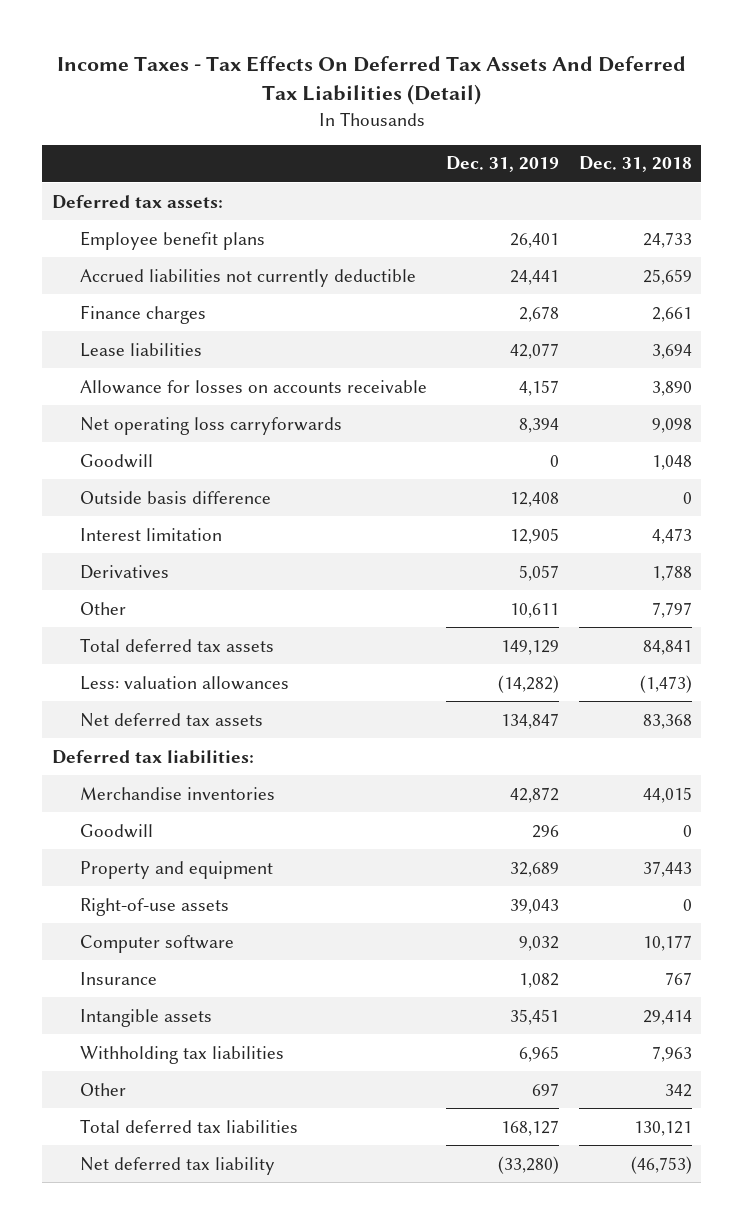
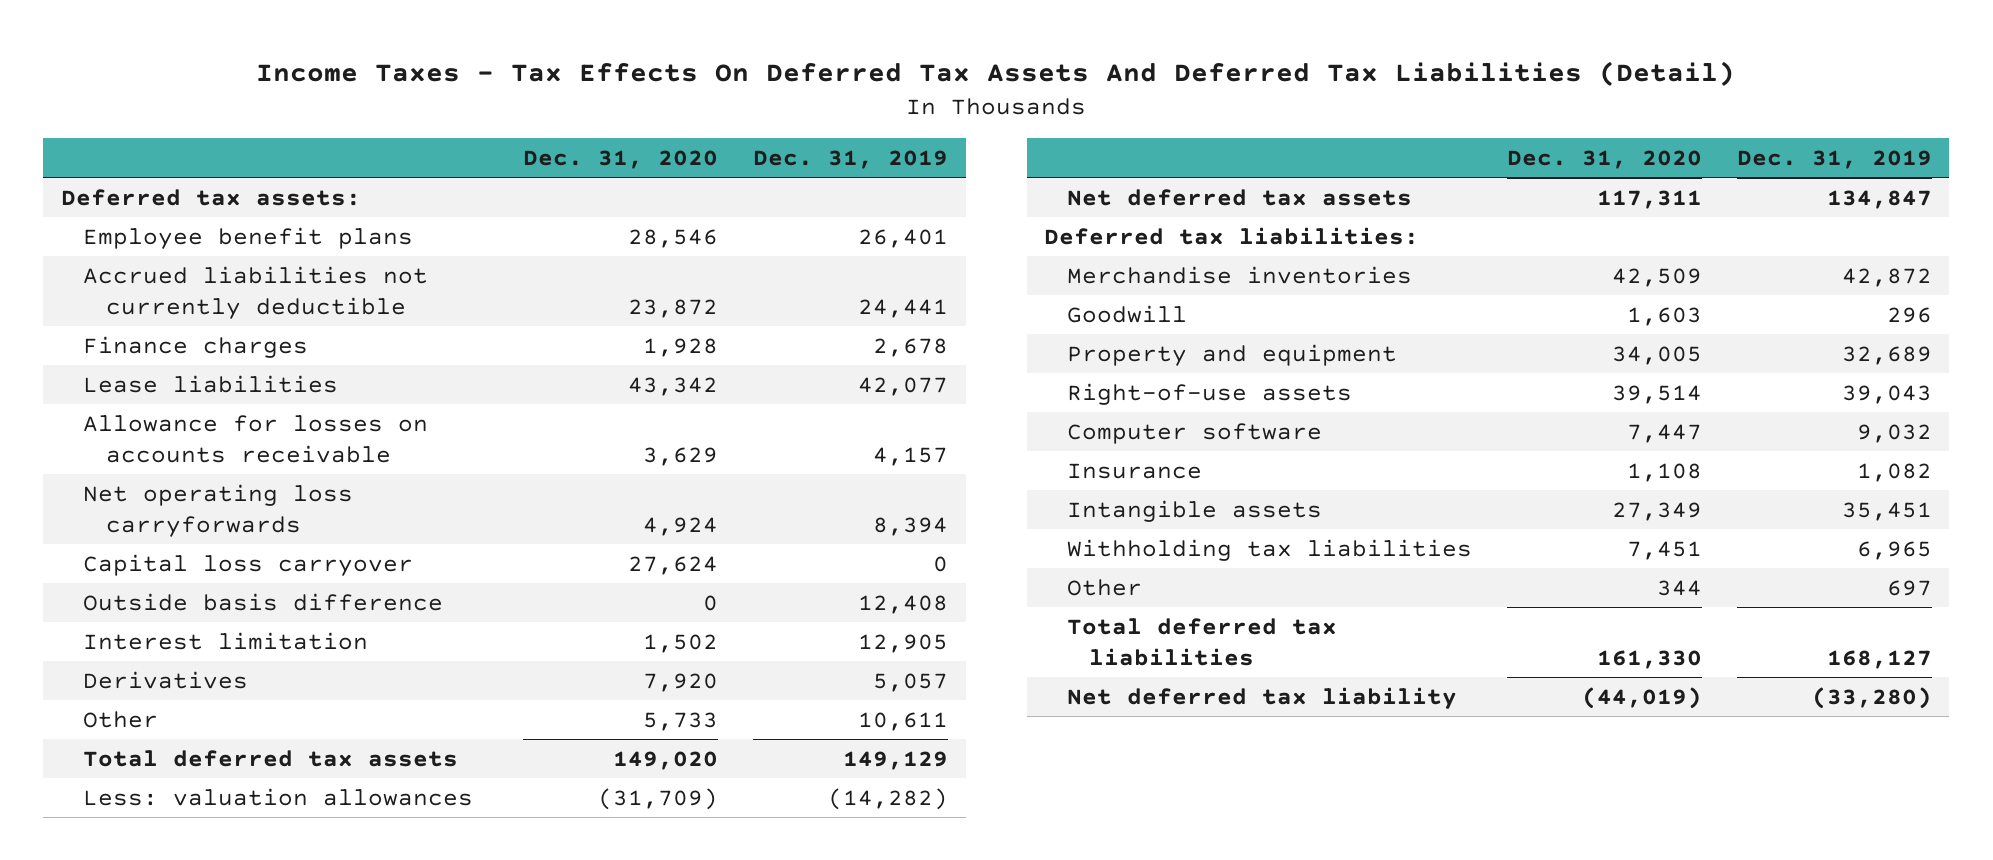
- | Dec. 31, 2019 | Dec. 31, 2018
+ | Dec. 31, 2020 | Dec. 31, 2019
- Goodwill | 0 | 1,048
+ Capital loss carryover | 27,624 | 0

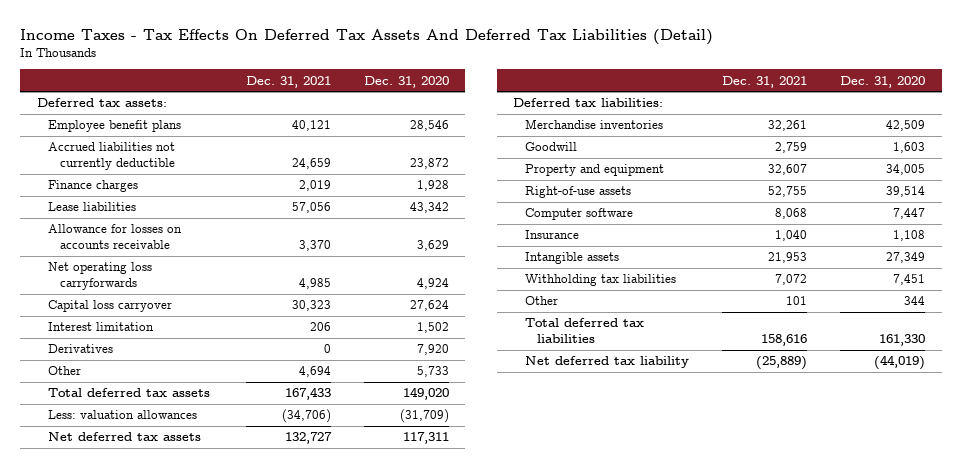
- | Dec. 31, 2020 | Dec. 31, 2019
+ | Dec. 31, 2021 | Dec. 31, 2020
- Outside basis difference | 0 | 12,408

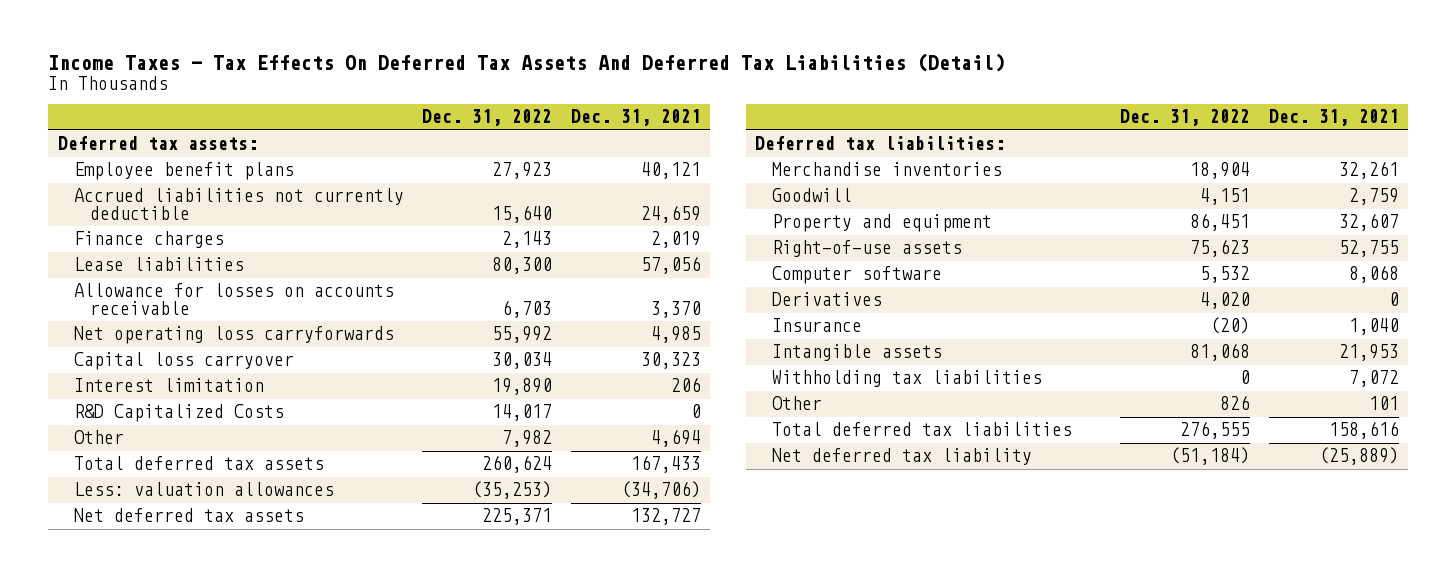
- | Dec. 31, 2021 | Dec. 31, 2020
+ | Dec. 31, 2022 | Dec. 31, 2021
+ R&D Capitalized Costs | 14,017 | 0
moved down: Derivatives | 4,020 | 0

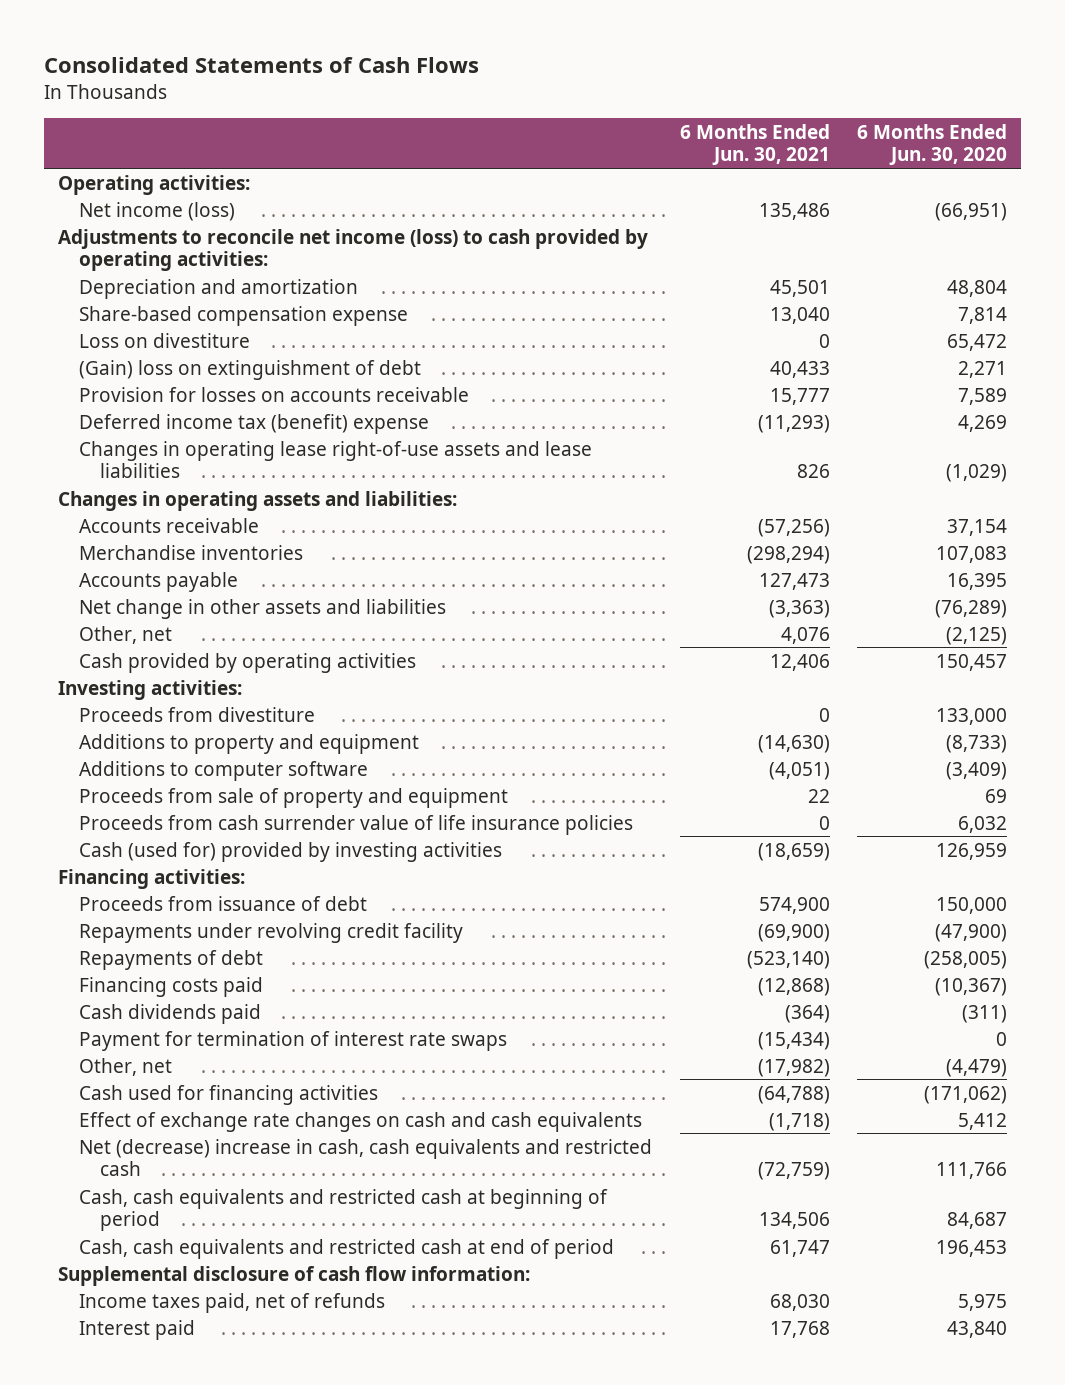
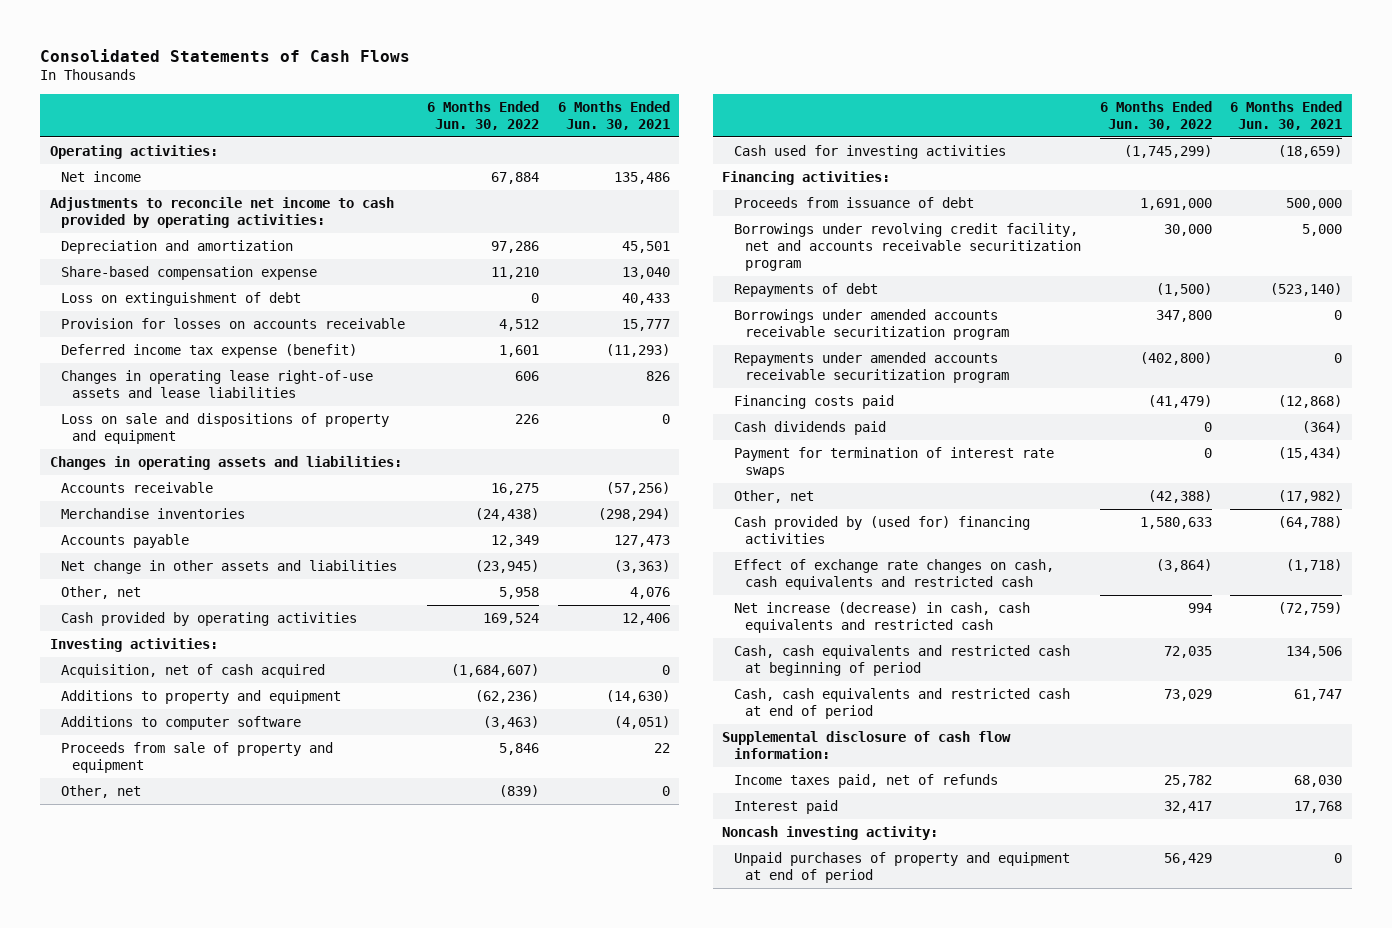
- | 6 Months Ended Jun. 30, 2021 | 6 Months Ended Jun. 30, 2020
+ | 6 Months Ended Jun. 30, 2022 | 6 Months Ended Jun. 30, 2021
- Net income (loss) | 135,486 | (66,951)
- Adjustments to reconcile net income (loss) to cash provided by operating activities:
+ Net income | 67,884 | 135,486
+ Adjustments to reconcile net income to cash provided by operating activities:
- Loss on divestiture | 0 | 65,472
- (Gain) loss on extinguishment of debt | 40,433 | 2,271
+ Loss on extinguishment of debt | 0 | 40,433
- Deferred income tax (benefit) expense | (11,293) | 4,269
+ Deferred income tax expense (benefit) | 1,601 | (11,293)
+ Loss on sale and dispositions of property and equipment | 226 | 0
- Proceeds from divestiture | 0 | 133,000
+ Acquisition, net of cash acquired | (1,684,607) | 0
- Proceeds from cash surrender value of life insurance policies | 0 | 6,032
- Cash (used for) provided by investing activities | (18,659) | 126,959
+ Other, net | (839) | 0
+ Cash used for investing activities | (1,745,299) | (18,659)
- Proceeds from issuance of debt | 574,900 | 150,000
- Repayments under revolving credit facility | (69,900) | (47,900)
+ Proceeds from issuance of debt | 1,691,000 | 500,000
+ Borrowings under revolving credit facility, net and accounts receivable securitization program | 30,000 | 5,000
+ Borrowings under amended accounts receivable securitization program | 347,800 | 0
+ Repayments under amended accounts receivable securitization program | (402,800) | 0
- Cash used for financing activities | (64,788) | (171,062)
- Effect of exchange rate changes on cash and cash equivalents | (1,718) | 5,412
- Net (decrease) increase in cash, cash equivalents and restricted cash | (72,759) | 111,766
+ Cash provided by (used for) financing activities | 1,580,633 | (64,788)
+ Effect of exchange rate changes on cash, cash equivalents and restricted cash | (3,864) | (1,718)
+ Net increase (decrease) in cash, cash equivalents and restricted cash | 994 | (72,759)
+ Noncash investing activity:
+ Unpaid purchases of property and equipment at end of period | 56,429 | 0

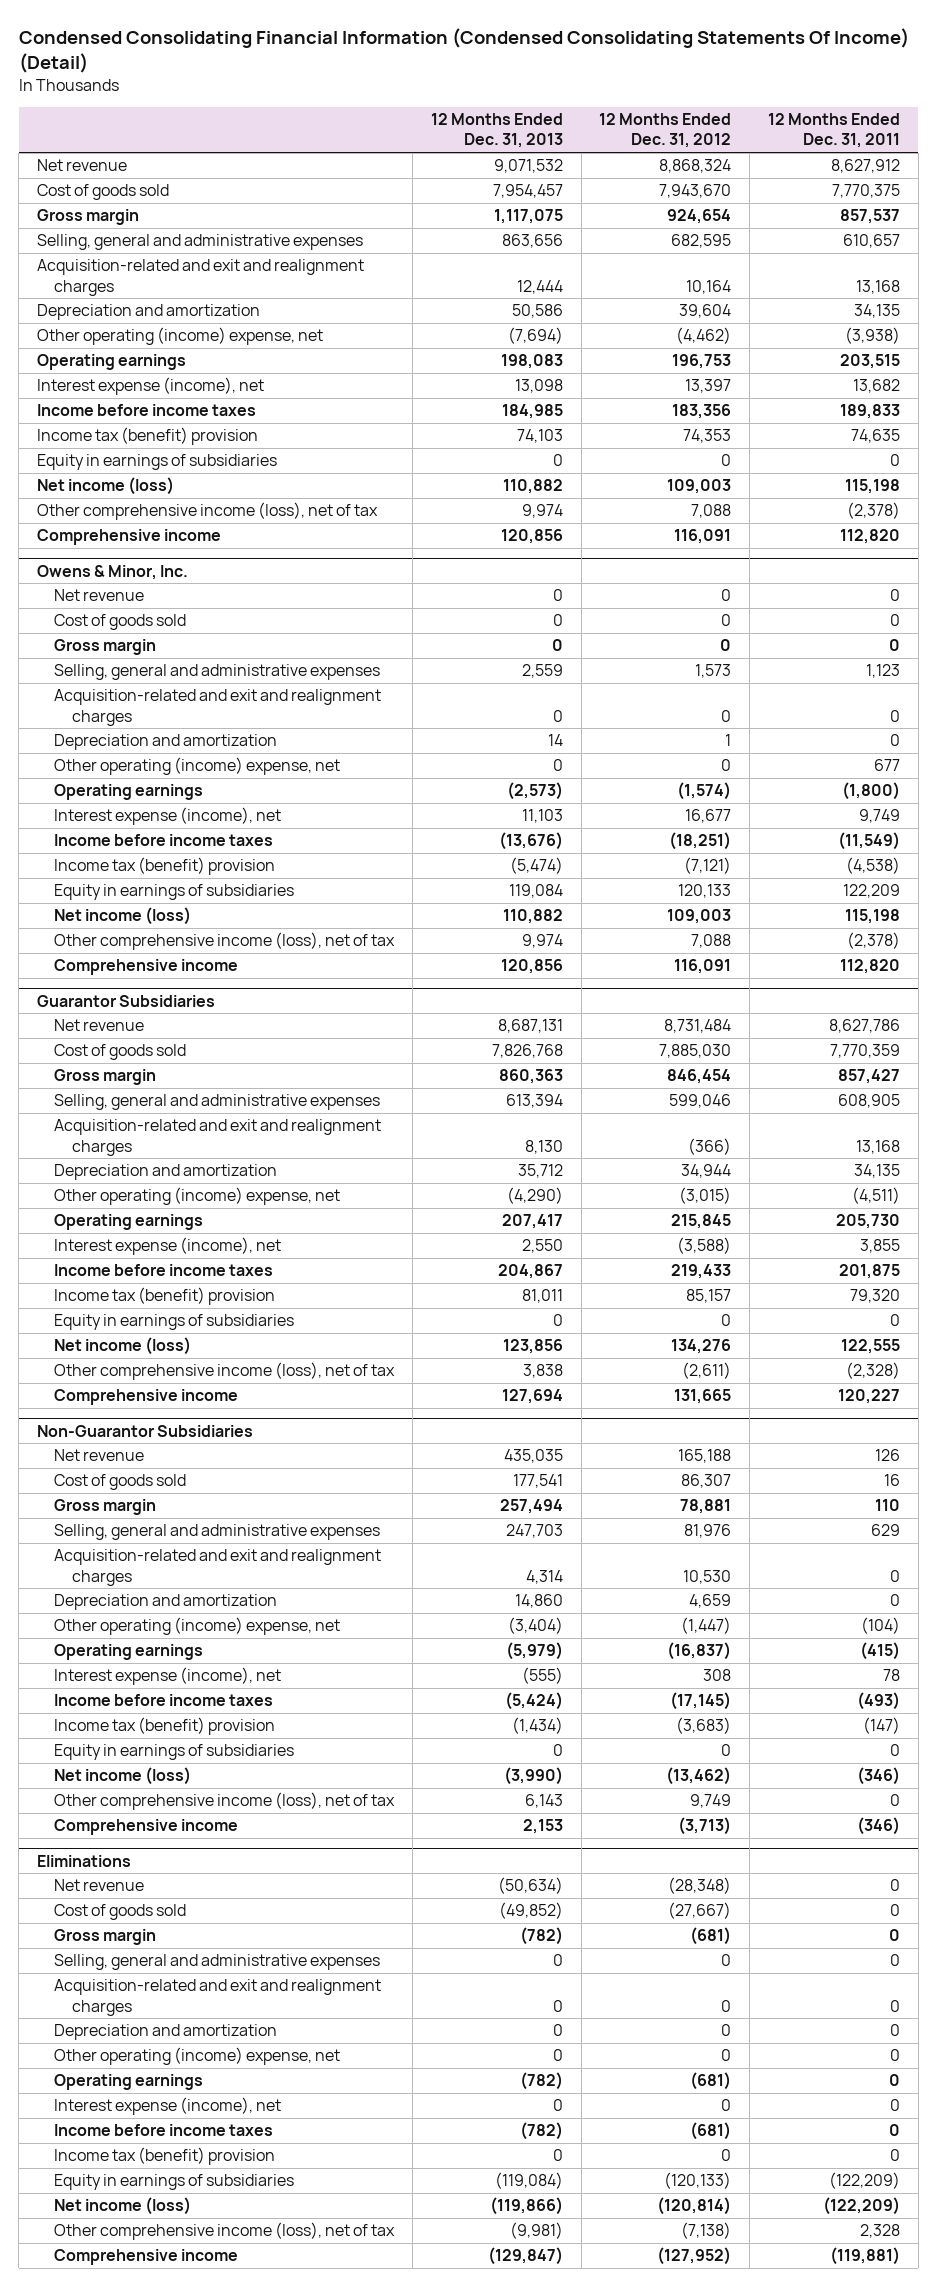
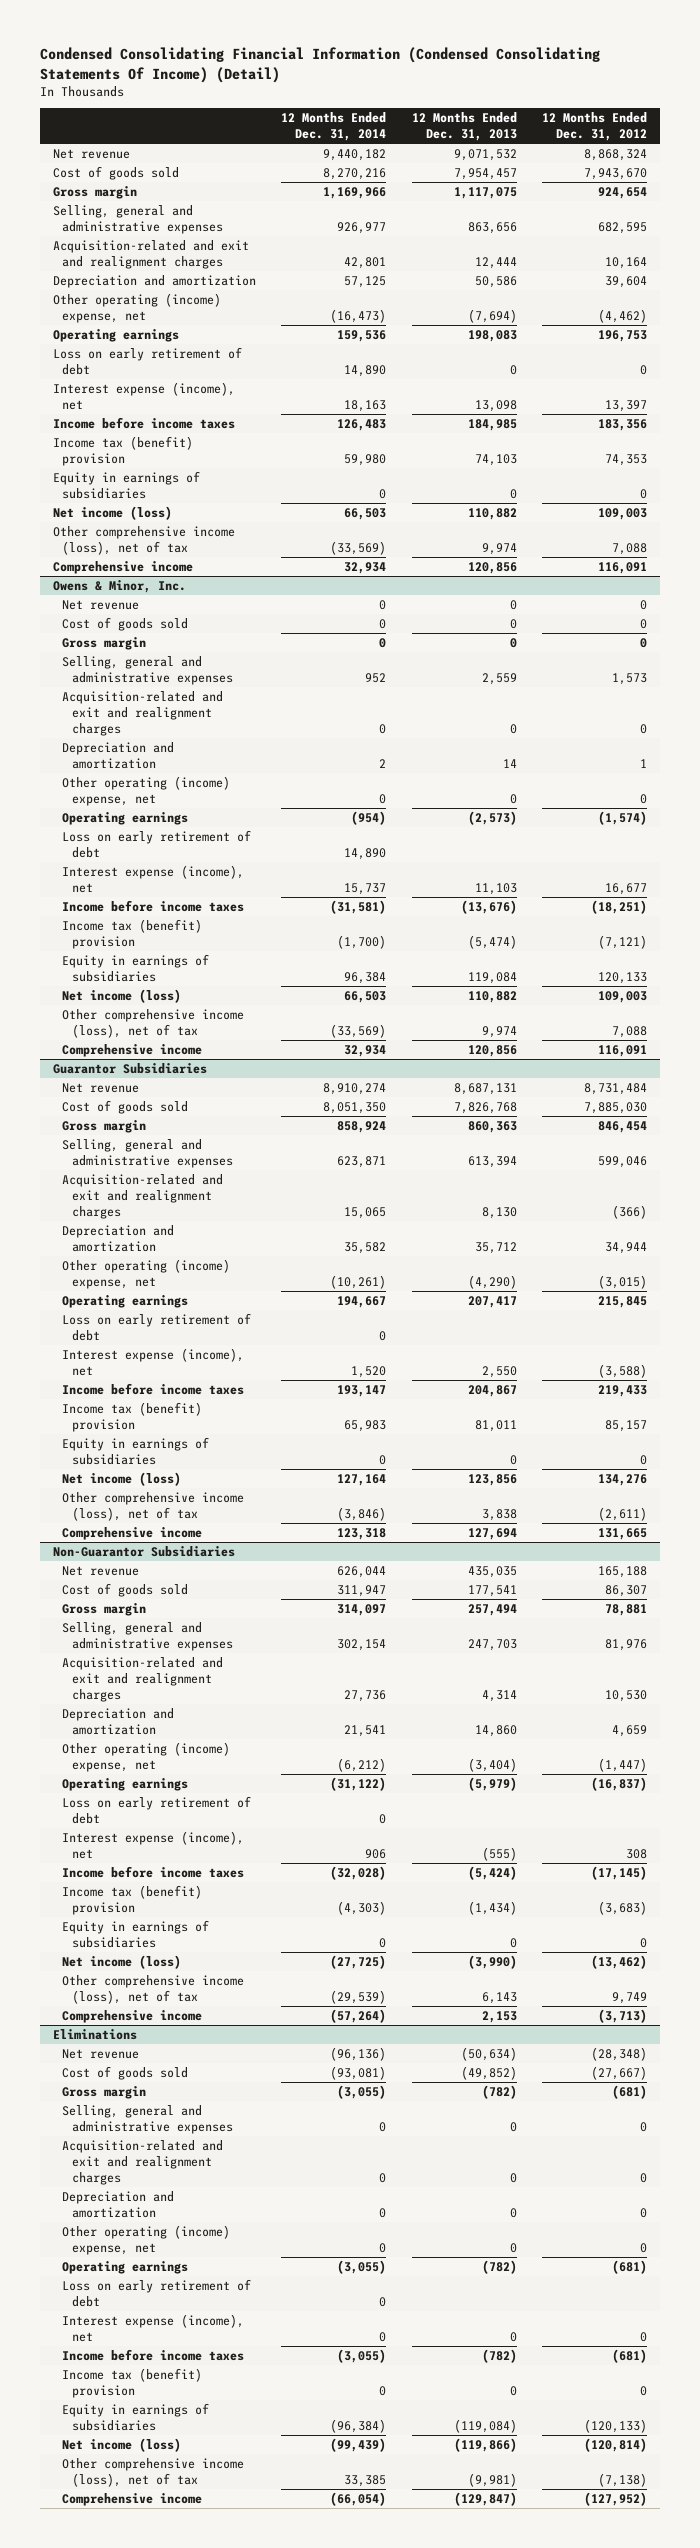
- | 12 Months Ended Dec. 31, 2013 | 12 Months Ended Dec. 31, 2012 | 12 Months Ended Dec. 31, 2011
+ | 12 Months Ended Dec. 31, 2014 | 12 Months Ended Dec. 31, 2013 | 12 Months Ended Dec. 31, 2012
+ Loss on early retirement of debt | 14,890 | 0 | 0
@ Owens & Minor, Inc.
+ Loss on early retirement of debt | 14,890 | |
@ Guarantor Subsidiaries
+ Loss on early retirement of debt | 0 | |
@ Non-Guarantor Subsidiaries
+ Loss on early retirement of debt | 0 | |
@ Eliminations
+ Loss on early retirement of debt | 0 | |

